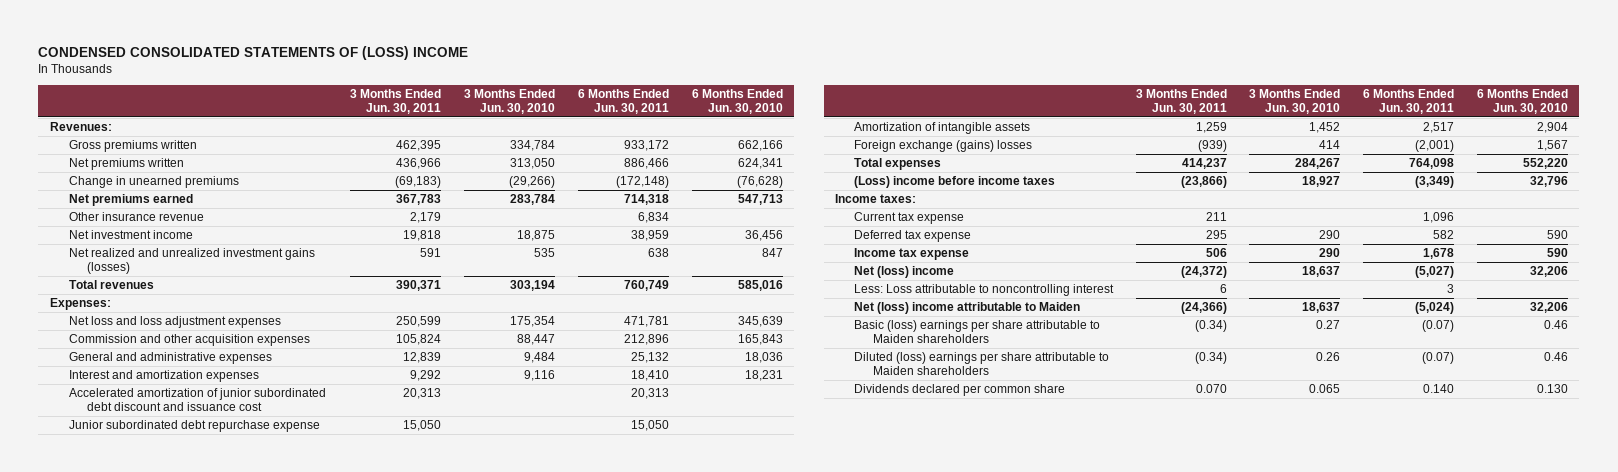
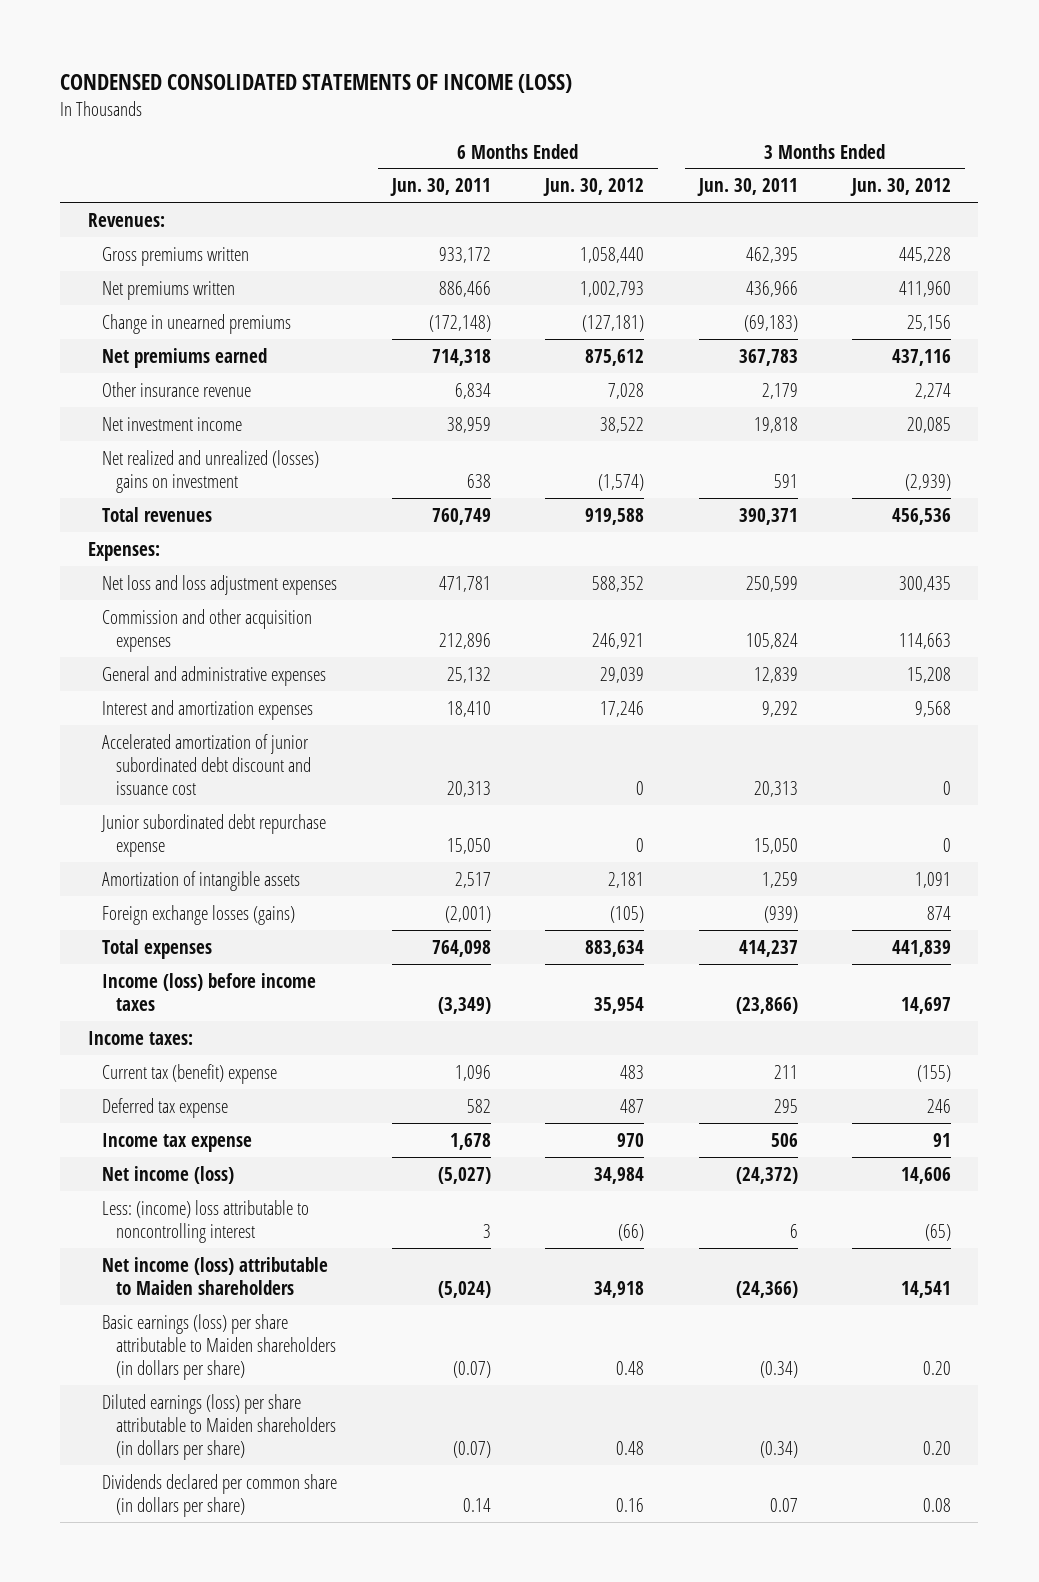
- CONDENSED CONSOLIDATED STATEMENTS OF (LOSS) INCOME
+ CONDENSED CONSOLIDATED STATEMENTS OF INCOME (LOSS)
- | 3 Months Ended Jun. 30, 2011 | 3 Months Ended Jun. 30, 2010 | 6 Months Ended Jun. 30, 2011 | 6 Months Ended Jun. 30, 2010
+ | 6 Months Ended Jun. 30, 2011 | 6 Months Ended Jun. 30, 2012 | 3 Months Ended Jun. 30, 2011 | 3 Months Ended Jun. 30, 2012
- Net realized and unrealized investment gains (losses) | 591 | 535 | 638 | 847
+ Net realized and unrealized (losses) gains on investment | 638 | (1,574) | 591 | (2,939)
- Foreign exchange (gains) losses | (939) | 414 | (2,001) | 1,567
+ Foreign exchange losses (gains) | (2,001) | (105) | (939) | 874
- (Loss) income before income taxes | (23,866) | 18,927 | (3,349) | 32,796
+ Income (loss) before income taxes | (3,349) | 35,954 | (23,866) | 14,697
- Current tax expense | 211 | | 1,096 |
+ Current tax (benefit) expense | 1,096 | 483 | 211 | (155)
- Net (loss) income | (24,372) | 18,637 | (5,027) | 32,206
- Less: Loss attributable to noncontrolling interest | 6 | | 3 |
- Net (loss) income attributable to Maiden | (24,366) | 18,637 | (5,024) | 32,206
- Basic (loss) earnings per share attributable to Maiden shareholders | (0.34) | 0.27 | (0.07) | 0.46
- Diluted (loss) earnings per share attributable to Maiden shareholders | (0.34) | 0.26 | (0.07) | 0.46
- Dividends declared per common share | 0.070 | 0.065 | 0.140 | 0.130
+ Net income (loss) | (5,027) | 34,984 | (24,372) | 14,606
+ Less: (income) loss attributable to noncontrolling interest | 3 | (66) | 6 | (65)
+ Net income (loss) attributable to Maiden shareholders | (5,024) | 34,918 | (24,366) | 14,541
+ Basic earnings (loss) per share attributable to Maiden shareholders (in dollars per share) | (0.07) | 0.48 | (0.34) | 0.20
+ Diluted earnings (loss) per share attributable to Maiden shareholders (in dollars per share) | (0.07) | 0.48 | (0.34) | 0.20
+ Dividends declared per common share (in dollars per share) | 0.14 | 0.16 | 0.07 | 0.08

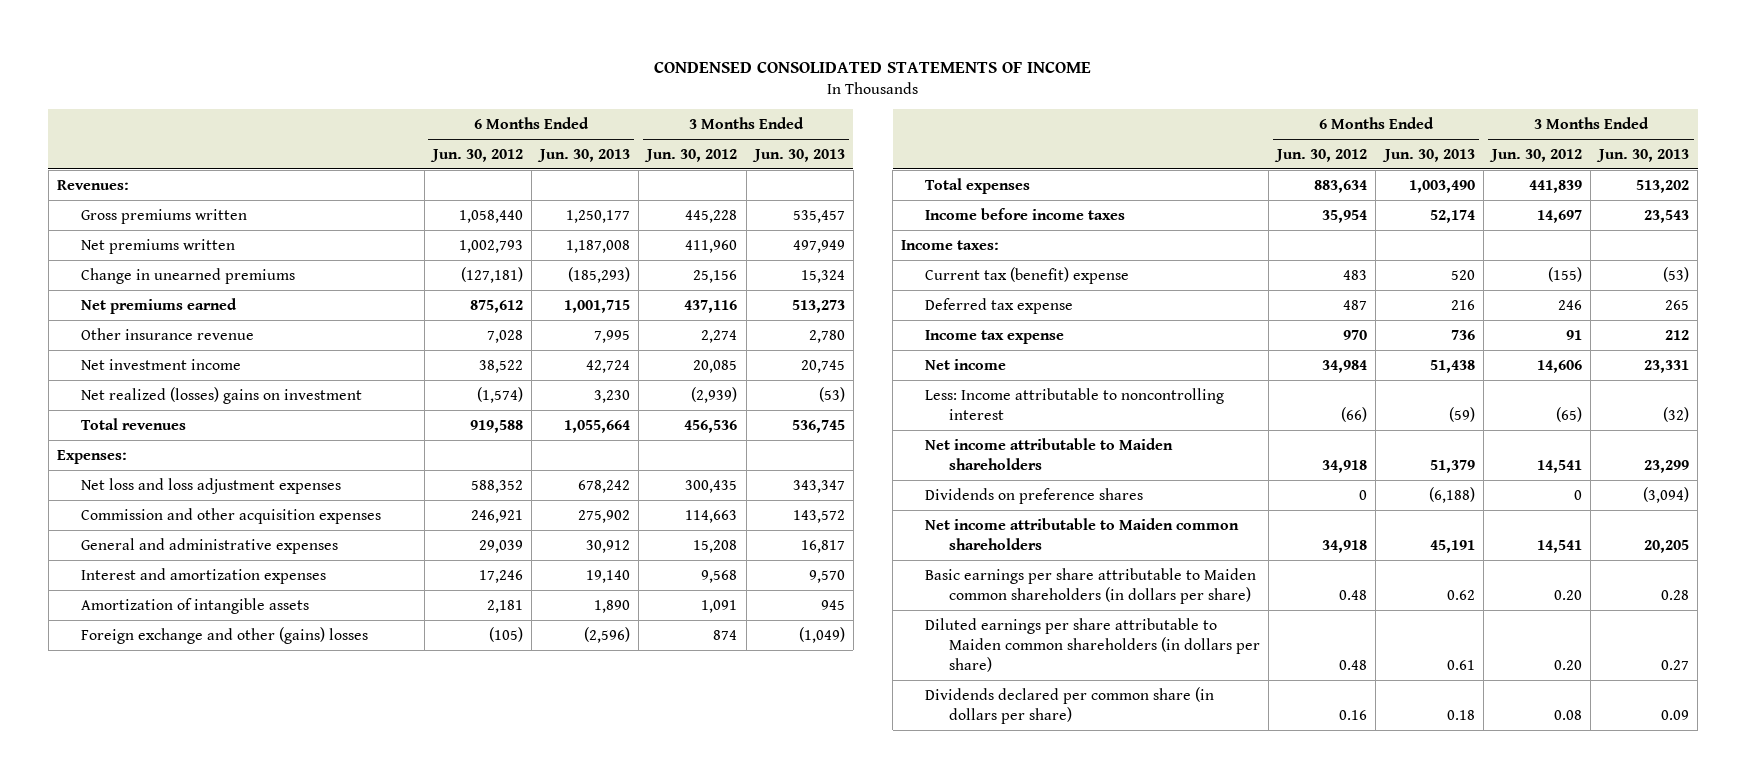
- CONDENSED CONSOLIDATED STATEMENTS OF INCOME (LOSS)
+ CONDENSED CONSOLIDATED STATEMENTS OF INCOME
- | 6 Months Ended Jun. 30, 2011 | 6 Months Ended Jun. 30, 2012 | 3 Months Ended Jun. 30, 2011 | 3 Months Ended Jun. 30, 2012
+ | 6 Months Ended Jun. 30, 2012 | 6 Months Ended Jun. 30, 2013 | 3 Months Ended Jun. 30, 2012 | 3 Months Ended Jun. 30, 2013
- Net realized and unrealized (losses) gains on investment | 638 | (1,574) | 591 | (2,939)
+ Net realized (losses) gains on investment | (1,574) | 3,230 | (2,939) | (53)
- Accelerated amortization of junior subordinated debt discount and issuance cost | 20,313 | 0 | 20,313 | 0
- Junior subordinated debt repurchase expense | 15,050 | 0 | 15,050 | 0
- Foreign exchange losses (gains) | (2,001) | (105) | (939) | 874
+ Foreign exchange and other (gains) losses | (105) | (2,596) | 874 | (1,049)
- Income (loss) before income taxes | (3,349) | 35,954 | (23,866) | 14,697
+ Income before income taxes | 35,954 | 52,174 | 14,697 | 23,543
- Net income (loss) | (5,027) | 34,984 | (24,372) | 14,606
- Less: (income) loss attributable to noncontrolling interest | 3 | (66) | 6 | (65)
- Net income (loss) attributable to Maiden shareholders | (5,024) | 34,918 | (24,366) | 14,541
- Basic earnings (loss) per share attributable to Maiden shareholders (in dollars per share) | (0.07) | 0.48 | (0.34) | 0.20
- Diluted earnings (loss) per share attributable to Maiden shareholders (in dollars per share) | (0.07) | 0.48 | (0.34) | 0.20
+ Net income | 34,984 | 51,438 | 14,606 | 23,331
+ Less: Income attributable to noncontrolling interest | (66) | (59) | (65) | (32)
+ Net income attributable to Maiden shareholders | 34,918 | 51,379 | 14,541 | 23,299
+ Dividends on preference shares | 0 | (6,188) | 0 | (3,094)
+ Net income attributable to Maiden common shareholders | 34,918 | 45,191 | 14,541 | 20,205
+ Basic earnings per share attributable to Maiden common shareholders (in dollars per share) | 0.48 | 0.62 | 0.20 | 0.28
+ Diluted earnings per share attributable to Maiden common shareholders (in dollars per share) | 0.48 | 0.61 | 0.20 | 0.27

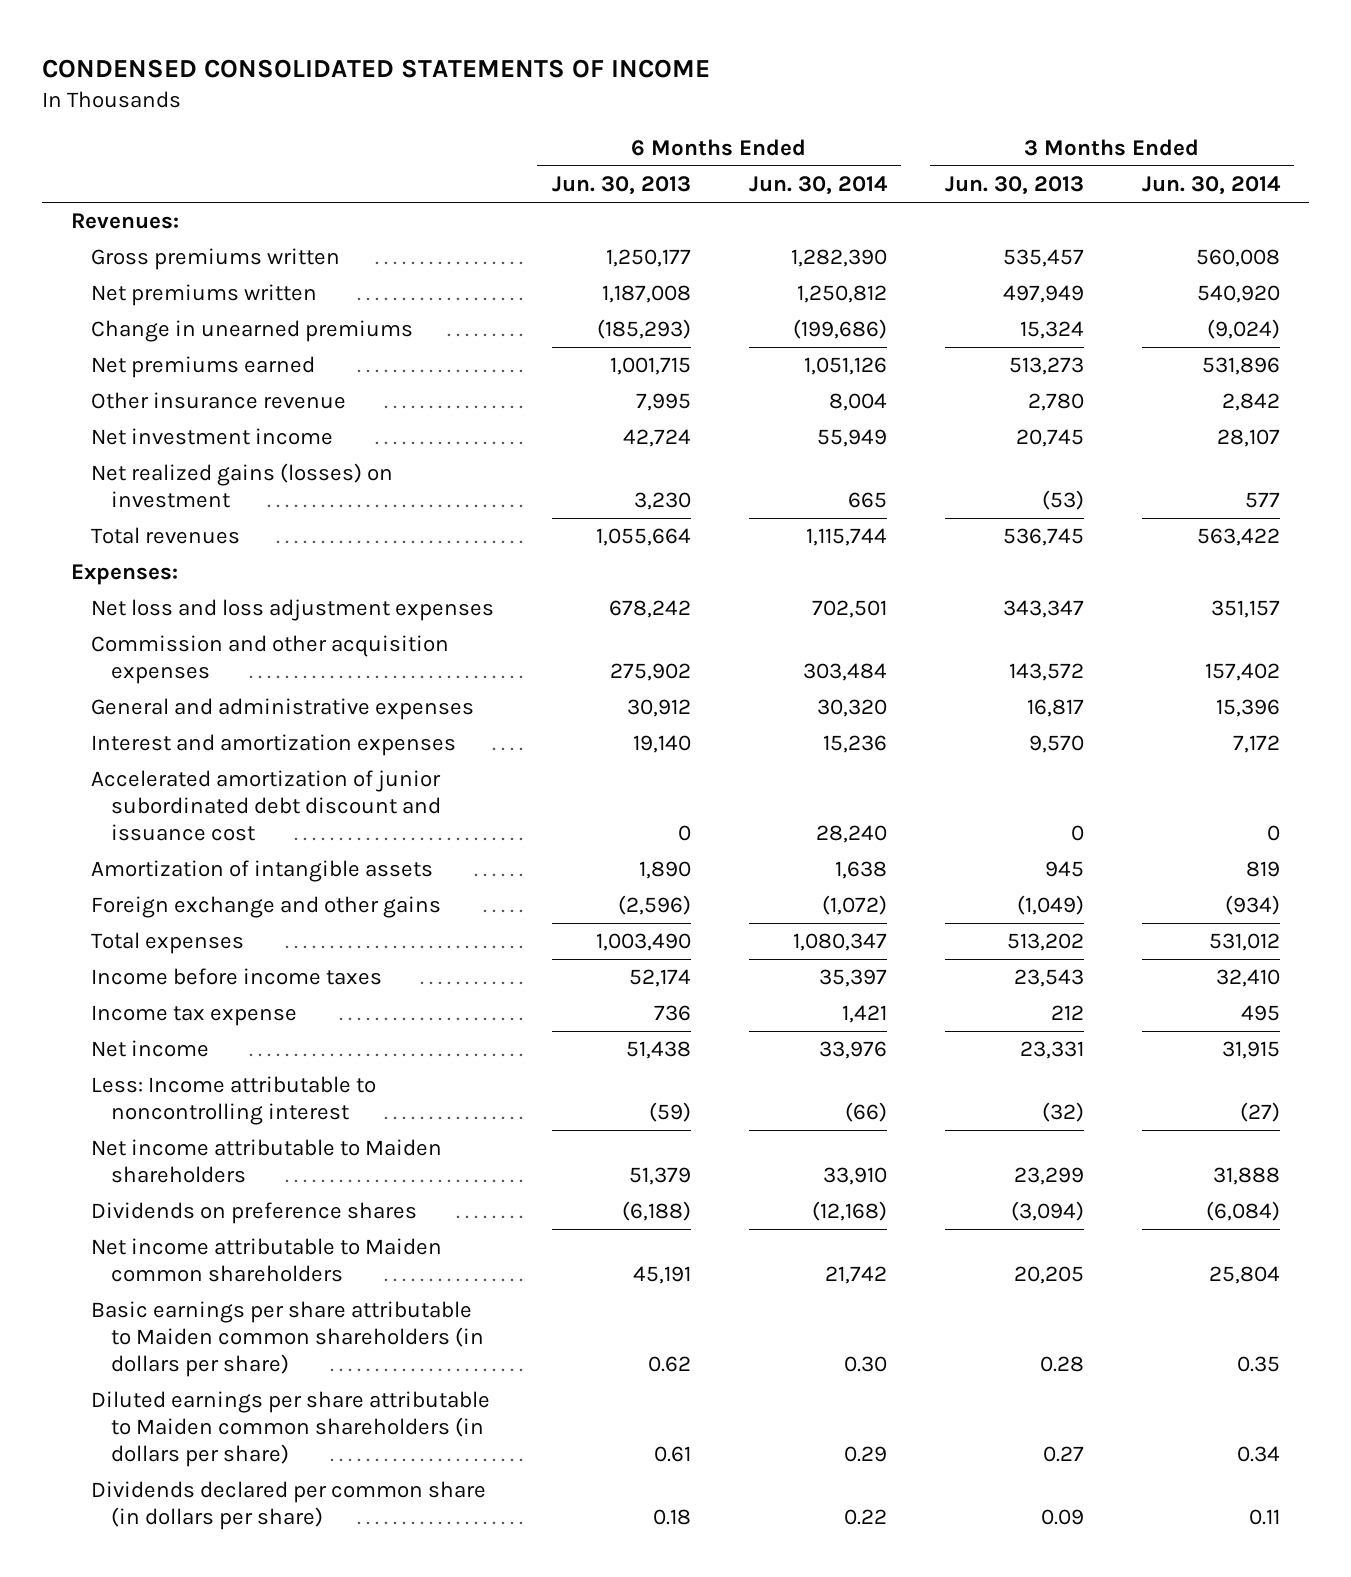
- | 6 Months Ended Jun. 30, 2012 | 6 Months Ended Jun. 30, 2013 | 3 Months Ended Jun. 30, 2012 | 3 Months Ended Jun. 30, 2013
+ | 6 Months Ended Jun. 30, 2013 | 6 Months Ended Jun. 30, 2014 | 3 Months Ended Jun. 30, 2013 | 3 Months Ended Jun. 30, 2014
- Net realized (losses) gains on investment | (1,574) | 3,230 | (2,939) | (53)
+ Net realized gains (losses) on investment | 3,230 | 665 | (53) | 577
+ Accelerated amortization of junior subordinated debt discount and issuance cost | 0 | 28,240 | 0 | 0
- Foreign exchange and other (gains) losses | (105) | (2,596) | 874 | (1,049)
+ Foreign exchange and other gains | (2,596) | (1,072) | (1,049) | (934)
- Income taxes:
- Current tax (benefit) expense | 483 | 520 | (155) | (53)
- Deferred tax expense | 487 | 216 | 246 | 265

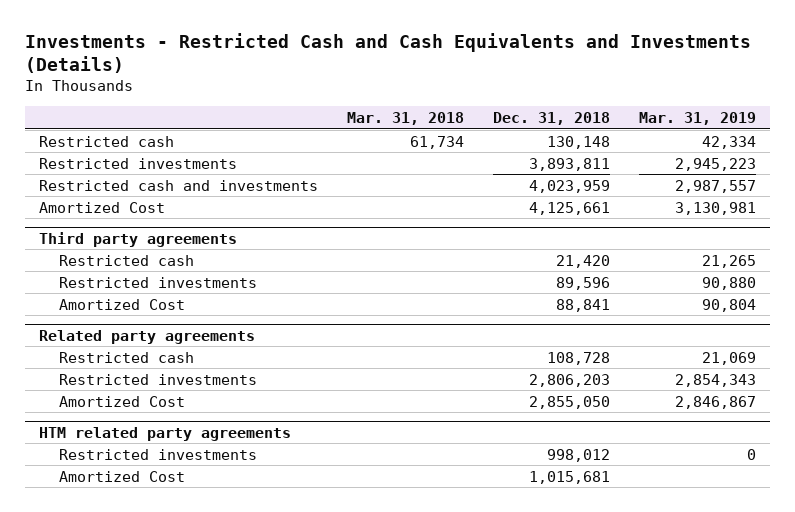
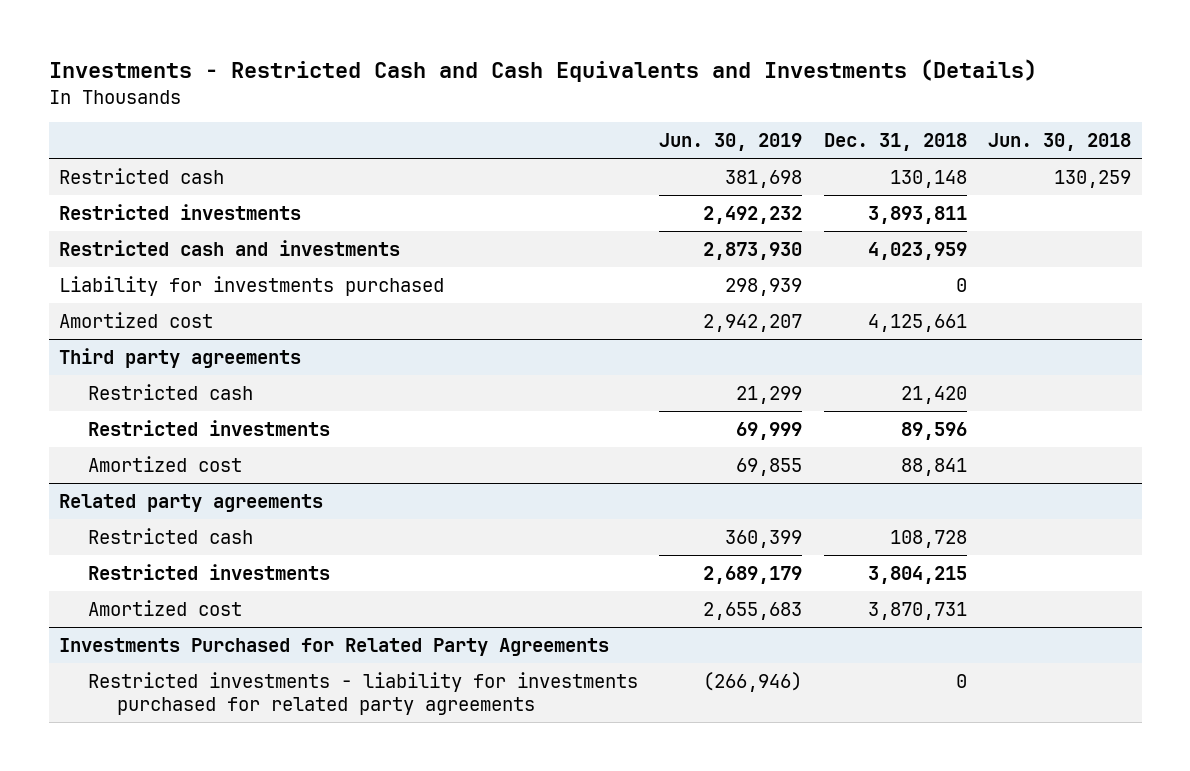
- | Mar. 31, 2018 | Dec. 31, 2018 | Mar. 31, 2019
+ | Jun. 30, 2019 | Dec. 31, 2018 | Jun. 30, 2018
- Amortized Cost | | 4,125,661 | 3,130,981
+ Liability for investments purchased | 298,939 | 0 |
+ Amortized cost | 2,942,207 | 4,125,661 |
@ Third party agreements
- Amortized Cost | | 88,841 | 90,804
+ Amortized cost | 69,855 | 88,841 |
@ Related party agreements
- Restricted investments | | 2,806,203 | 2,854,343
- Amortized Cost | | 2,855,050 | 2,846,867
- HTM related party agreements
- Restricted investments | | 998,012 | 0
- Amortized Cost | | 1,015,681 |
@ Related party agreements
+ Restricted investments | 2,689,179 | 3,804,215 |
+ Amortized cost | 2,655,683 | 3,870,731 |
+ Investments Purchased for Related Party Agreements
+ Restricted investments - liability for investments purchased for related party agreements | (266,946) | 0 |

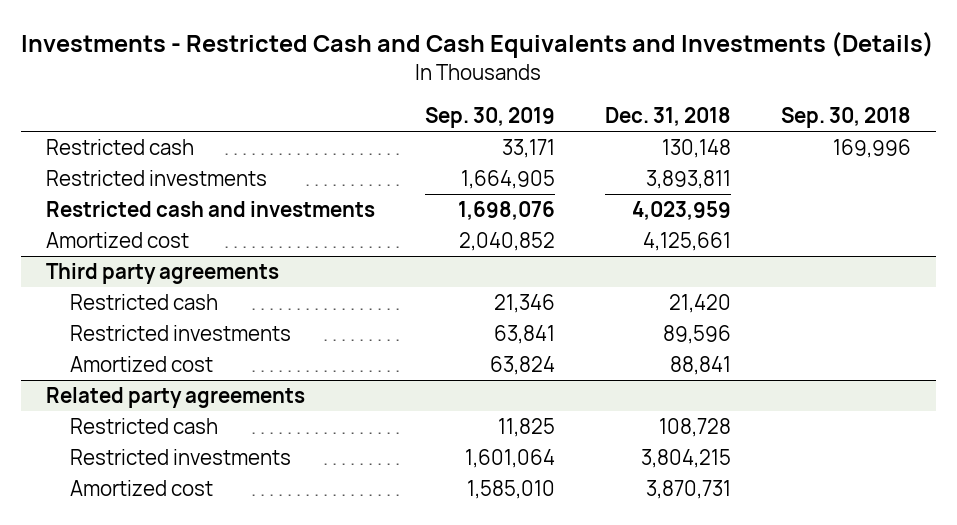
- | Jun. 30, 2019 | Dec. 31, 2018 | Jun. 30, 2018
+ | Sep. 30, 2019 | Dec. 31, 2018 | Sep. 30, 2018
- Liability for investments purchased | 298,939 | 0 |
- Investments Purchased for Related Party Agreements
- Restricted investments - liability for investments purchased for related party agreements | (266,946) | 0 |

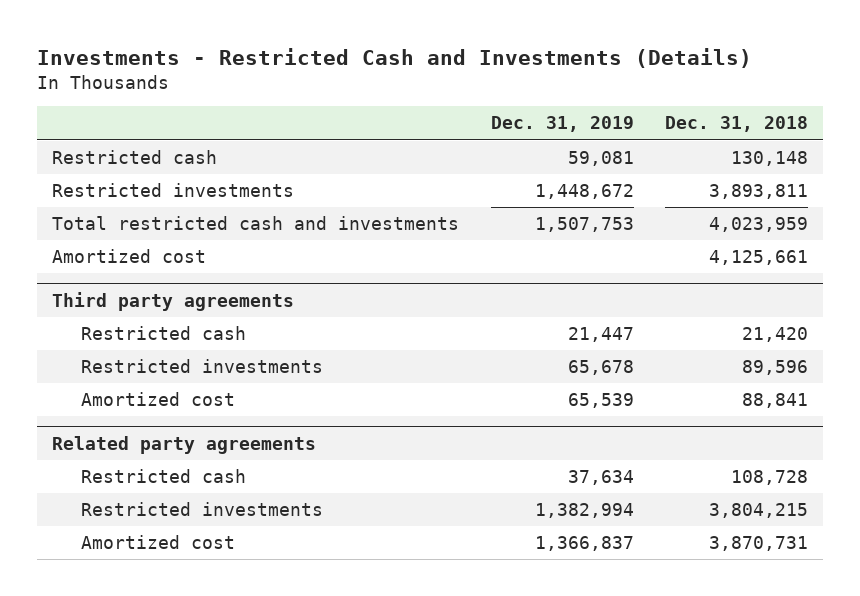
- Investments - Restricted Cash and Cash Equivalents and Investments (Details)
+ Investments - Restricted Cash and Investments (Details)
- | Sep. 30, 2019 | Dec. 31, 2018 | Sep. 30, 2018
+ | Dec. 31, 2019 | Dec. 31, 2018
- Restricted cash and investments | 1,698,076 | 4,023,959 |
+ Total restricted cash and investments | 1,507,753 | 4,023,959

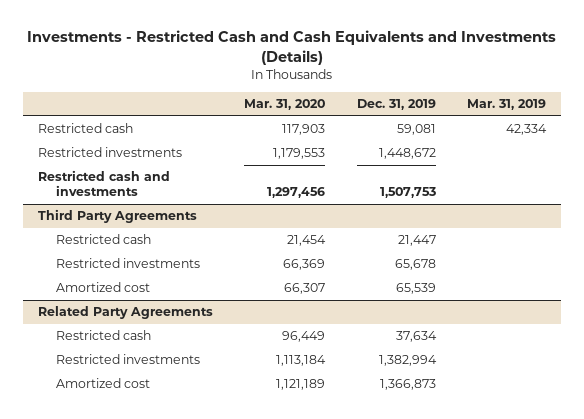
- Investments - Restricted Cash and Investments (Details)
+ Investments - Restricted Cash and Cash Equivalents and Investments (Details)
- | Dec. 31, 2019 | Dec. 31, 2018
+ | Mar. 31, 2020 | Dec. 31, 2019 | Mar. 31, 2019
- Total restricted cash and investments | 1,507,753 | 4,023,959
- Amortized cost | | 4,125,661
- Third party agreements
+ Restricted cash and investments | 1,297,456 | 1,507,753 |
+ Third Party Agreements
- Related party agreements
+ Related Party Agreements
- Amortized cost | 1,366,837 | 3,870,731
+ Amortized cost | 1,121,189 | 1,366,873 |

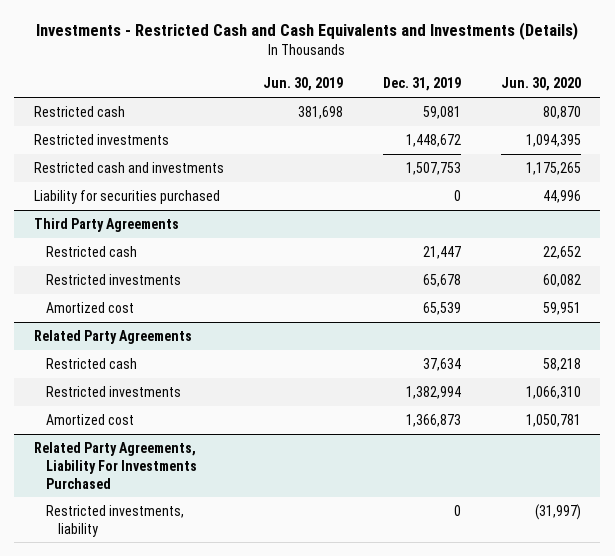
- | Mar. 31, 2020 | Dec. 31, 2019 | Mar. 31, 2019
+ | Jun. 30, 2019 | Dec. 31, 2019 | Jun. 30, 2020
+ Liability for securities purchased | | 0 | 44,996
+ Related Party Agreements, Liability For Investments Purchased
+ Restricted investments, liability | | 0 | (31,997)

